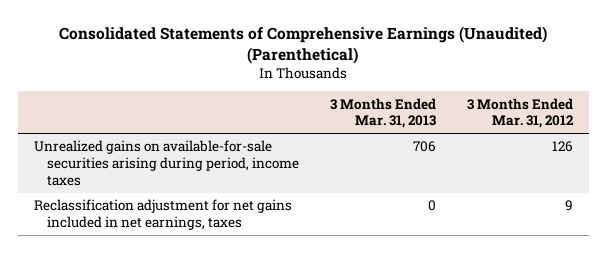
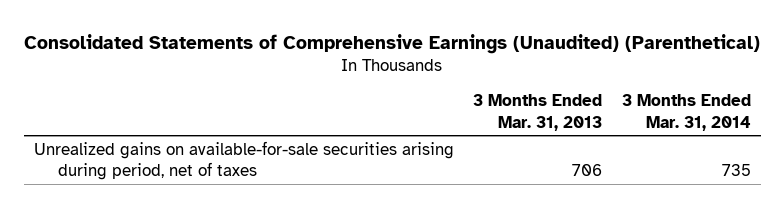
- | 3 Months Ended Mar. 31, 2013 | 3 Months Ended Mar. 31, 2012
+ | 3 Months Ended Mar. 31, 2013 | 3 Months Ended Mar. 31, 2014
- Unrealized gains on available-for-sale securities arising during period, income taxes | 706 | 126
- Reclassification adjustment for net gains included in net earnings, taxes | 0 | 9
+ Unrealized gains on available-for-sale securities arising during period, net of taxes | 706 | 735

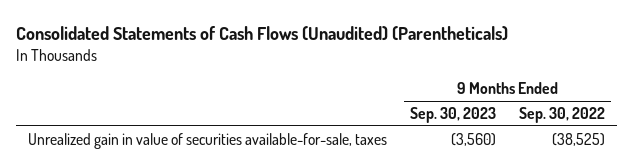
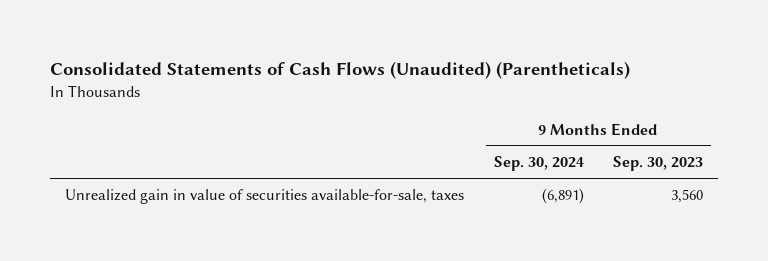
- | 9 Months Ended Sep. 30, 2023 | 9 Months Ended Sep. 30, 2022
+ | 9 Months Ended Sep. 30, 2024 | 9 Months Ended Sep. 30, 2023
- Unrealized gain in value of securities available-for-sale, taxes | (3,560) | (38,525)
+ Unrealized gain in value of securities available-for-sale, taxes | (6,891) | 3,560

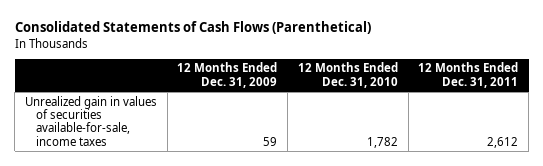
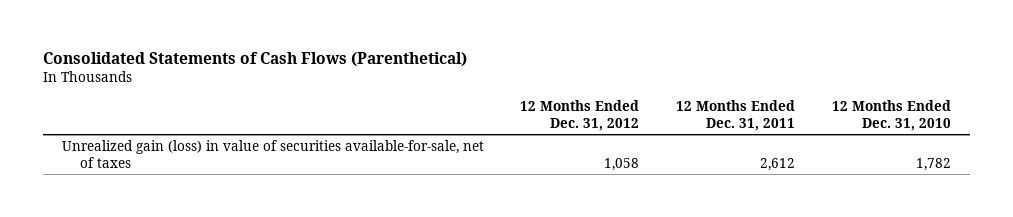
- | 12 Months Ended Dec. 31, 2009 | 12 Months Ended Dec. 31, 2010 | 12 Months Ended Dec. 31, 2011
+ | 12 Months Ended Dec. 31, 2012 | 12 Months Ended Dec. 31, 2011 | 12 Months Ended Dec. 31, 2010
- Unrealized gain in values of securities available-for-sale, income taxes | 59 | 1,782 | 2,612
+ Unrealized gain (loss) in value of securities available-for-sale, net of taxes | 1,058 | 2,612 | 1,782

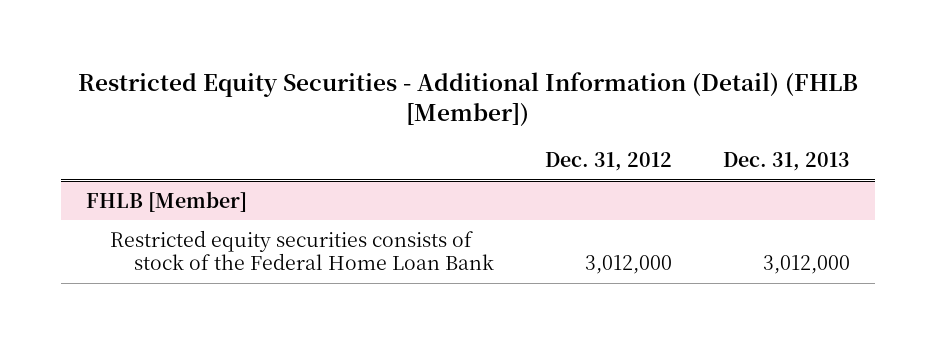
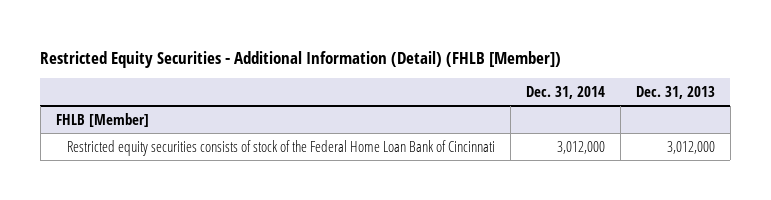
- | Dec. 31, 2012 | Dec. 31, 2013
+ | Dec. 31, 2014 | Dec. 31, 2013
@ FHLB [Member]
- Restricted equity securities consists of stock of the Federal Home Loan Bank | 3,012,000 | 3,012,000
+ Restricted equity securities consists of stock of the Federal Home Loan Bank of Cincinnati | 3,012,000 | 3,012,000

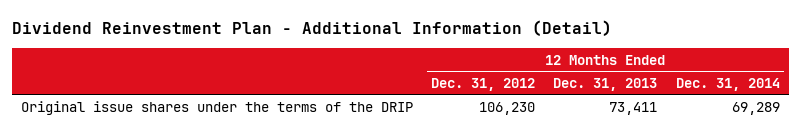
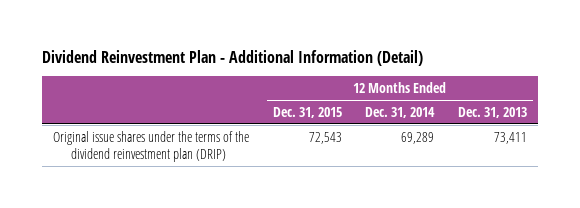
- | 12 Months Ended Dec. 31, 2012 | 12 Months Ended Dec. 31, 2013 | 12 Months Ended Dec. 31, 2014
+ | 12 Months Ended Dec. 31, 2015 | 12 Months Ended Dec. 31, 2014 | 12 Months Ended Dec. 31, 2013
- Original issue shares under the terms of the DRIP | 106,230 | 73,411 | 69,289
+ Original issue shares under the terms of the dividend reinvestment plan (DRIP) | 72,543 | 69,289 | 73,411

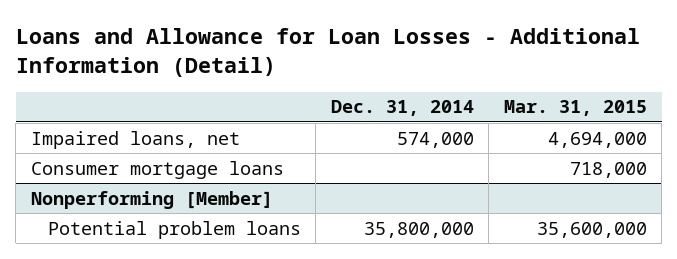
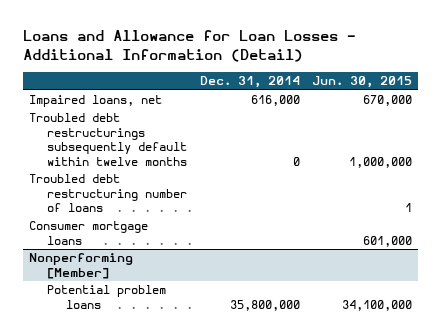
- | Dec. 31, 2014 | Mar. 31, 2015
+ | Dec. 31, 2014 | Jun. 30, 2015
- Impaired loans, net | 574,000 | 4,694,000
+ Impaired loans, net | 616,000 | 670,000
+ Troubled debt restructurings subsequently default within twelve months | 0 | 1,000,000
+ Troubled debt restructuring number of loans | | 1

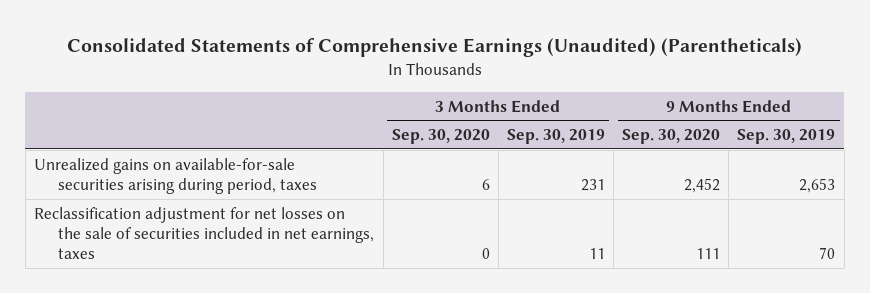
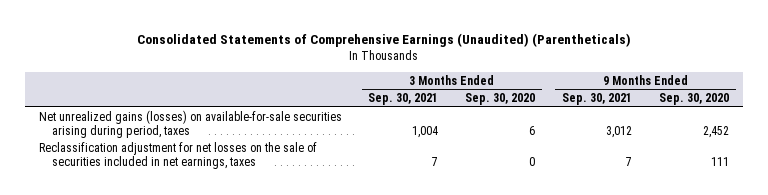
- | 3 Months Ended Sep. 30, 2020 | 3 Months Ended Sep. 30, 2019 | 9 Months Ended Sep. 30, 2020 | 9 Months Ended Sep. 30, 2019
+ | 3 Months Ended Sep. 30, 2021 | 3 Months Ended Sep. 30, 2020 | 9 Months Ended Sep. 30, 2021 | 9 Months Ended Sep. 30, 2020
- Unrealized gains on available-for-sale securities arising during period, taxes | 6 | 231 | 2,452 | 2,653
+ Net unrealized gains (losses) on available-for-sale securities arising during period, taxes | 1,004 | 6 | 3,012 | 2,452

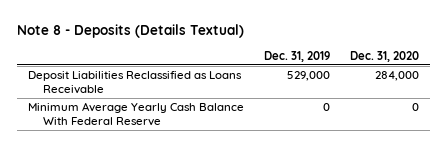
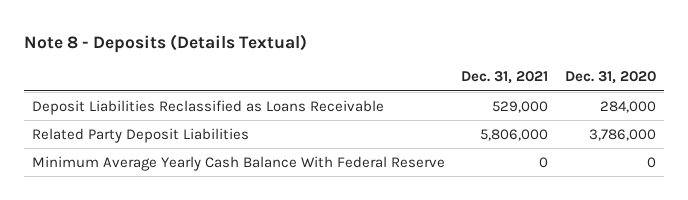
- | Dec. 31, 2019 | Dec. 31, 2020
+ | Dec. 31, 2021 | Dec. 31, 2020
+ Related Party Deposit Liabilities | 5,806,000 | 3,786,000

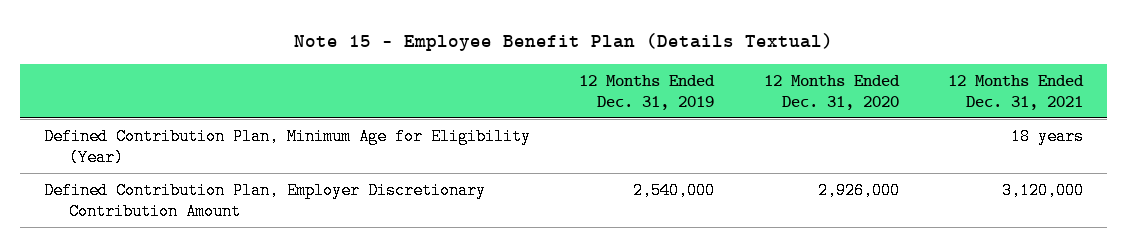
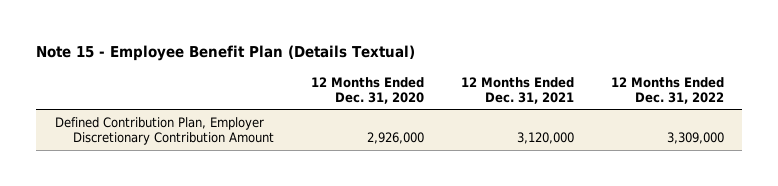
- | 12 Months Ended Dec. 31, 2019 | 12 Months Ended Dec. 31, 2020 | 12 Months Ended Dec. 31, 2021
+ | 12 Months Ended Dec. 31, 2020 | 12 Months Ended Dec. 31, 2021 | 12 Months Ended Dec. 31, 2022
- Defined Contribution Plan, Minimum Age for Eligibility (Year) | | | 18 years

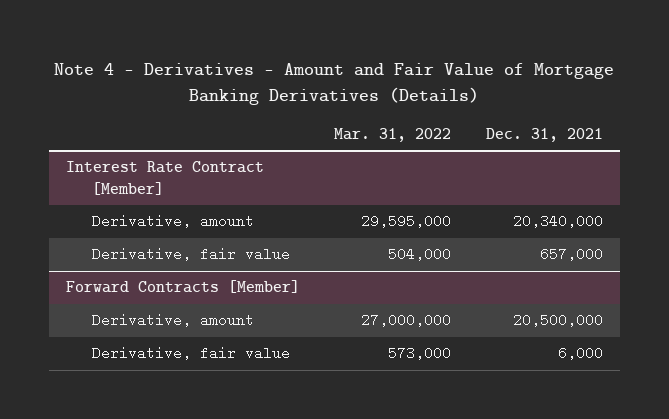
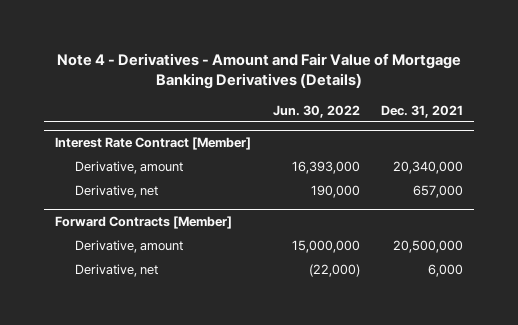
- | Mar. 31, 2022 | Dec. 31, 2021
+ | Jun. 30, 2022 | Dec. 31, 2021
@ Interest Rate Contract [Member]
- Derivative, fair value | 504,000 | 657,000
+ Derivative, net | 190,000 | 657,000
@ Forward Contracts [Member]
- Derivative, fair value | 573,000 | 6,000
+ Derivative, net | (22,000) | 6,000

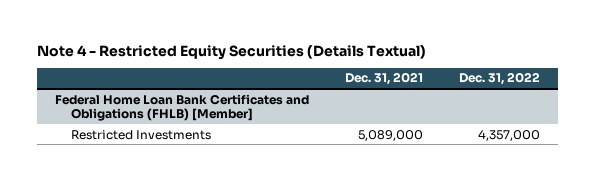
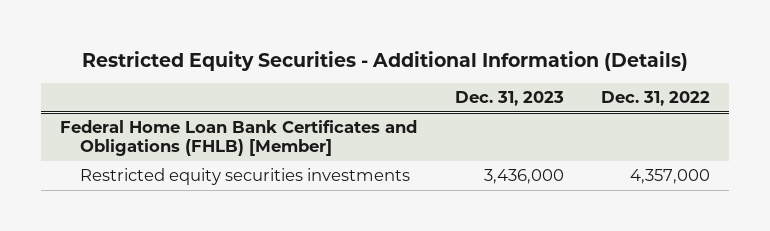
- Note 4 - Restricted Equity Securities (Details Textual)
+ Restricted Equity Securities - Additional Information (Details)
- | Dec. 31, 2021 | Dec. 31, 2022
+ | Dec. 31, 2023 | Dec. 31, 2022
@ Federal Home Loan Bank Certificates and Obligations (FHLB) [Member]
- Restricted Investments | 5,089,000 | 4,357,000
+ Restricted equity securities investments | 3,436,000 | 4,357,000

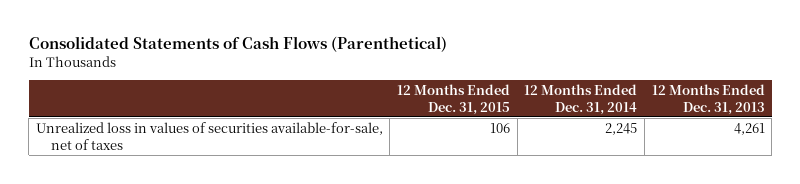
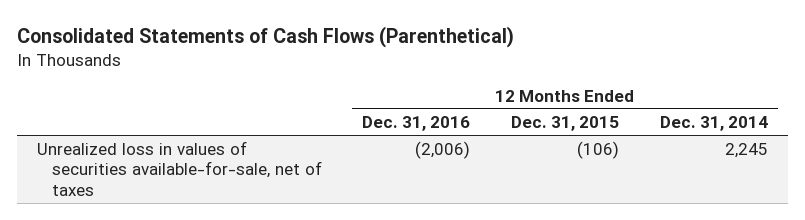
- | 12 Months Ended Dec. 31, 2015 | 12 Months Ended Dec. 31, 2014 | 12 Months Ended Dec. 31, 2013
+ | 12 Months Ended Dec. 31, 2016 | 12 Months Ended Dec. 31, 2015 | 12 Months Ended Dec. 31, 2014
- Unrealized loss in values of securities available-for-sale, net of taxes | 106 | 2,245 | 4,261
+ Unrealized loss in values of securities available-for-sale, net of taxes | (2,006) | (106) | 2,245

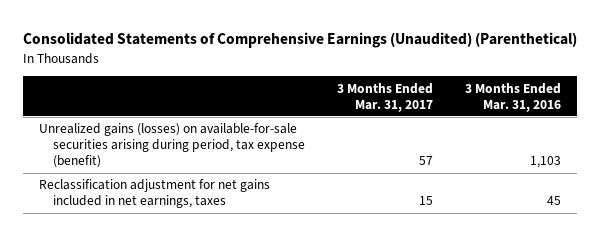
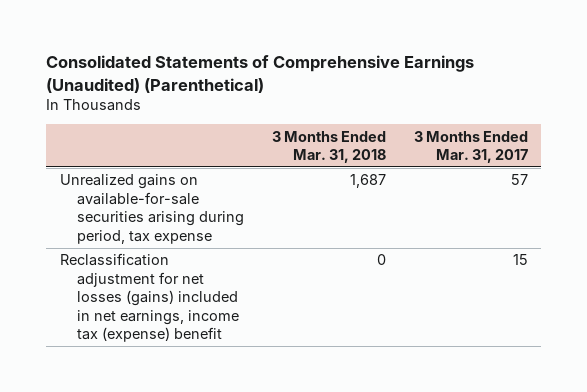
- | 3 Months Ended Mar. 31, 2017 | 3 Months Ended Mar. 31, 2016
+ | 3 Months Ended Mar. 31, 2018 | 3 Months Ended Mar. 31, 2017
- Unrealized gains (losses) on available-for-sale securities arising during period, tax expense (benefit) | 57 | 1,103
- Reclassification adjustment for net gains included in net earnings, taxes | 15 | 45
+ Unrealized gains on available-for-sale securities arising during period, tax expense | 1,687 | 57
+ Reclassification adjustment for net losses (gains) included in net earnings, income tax (expense) benefit | 0 | 15

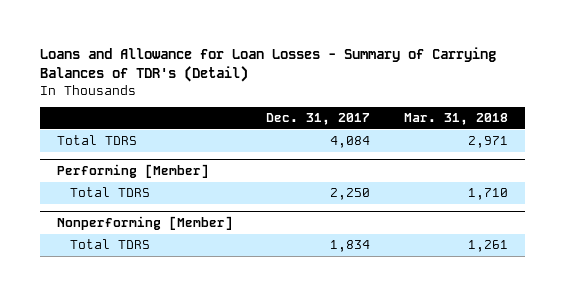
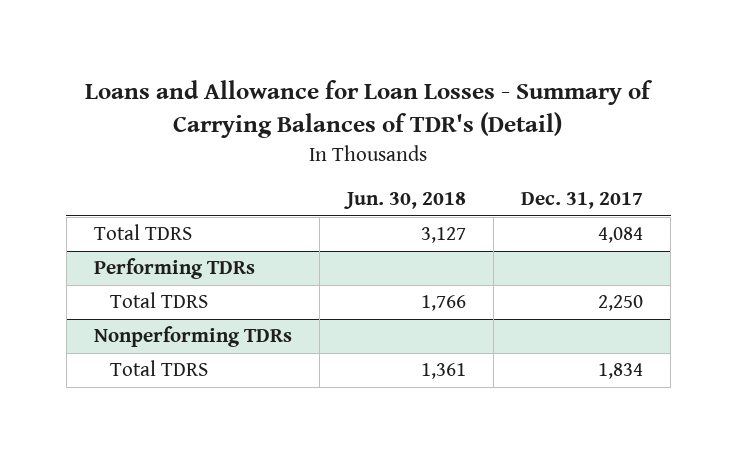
- | Dec. 31, 2017 | Mar. 31, 2018
+ | Jun. 30, 2018 | Dec. 31, 2017
- Performing [Member]
+ Performing TDRs
- Nonperforming [Member]
+ Nonperforming TDRs

